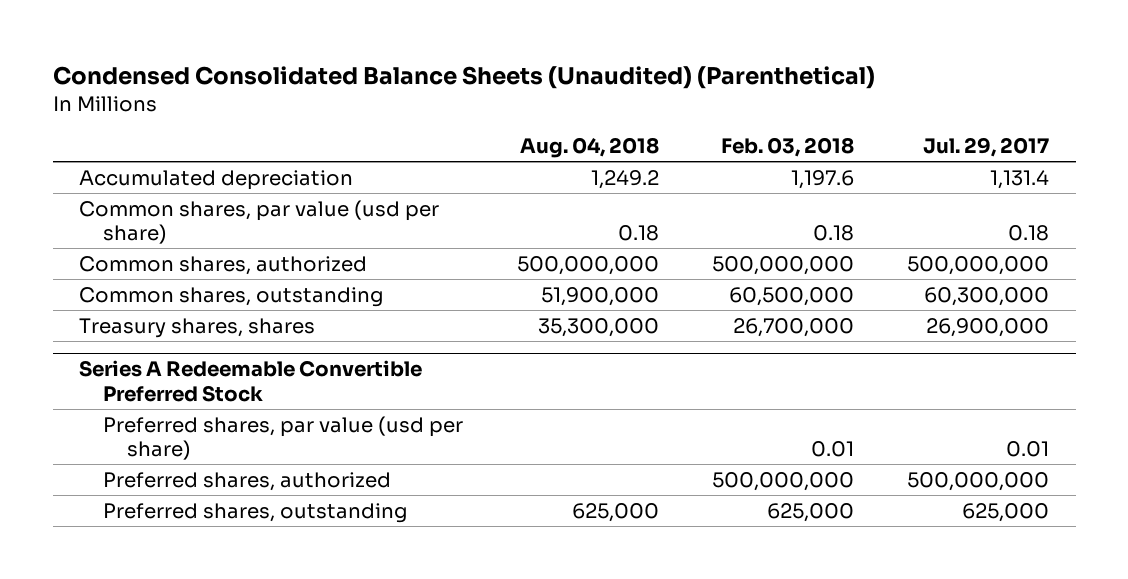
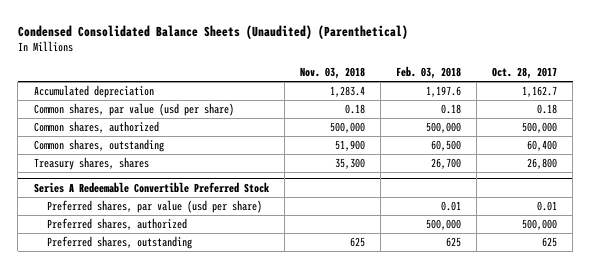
- | Aug. 04, 2018 | Feb. 03, 2018 | Jul. 29, 2017
+ | Nov. 03, 2018 | Feb. 03, 2018 | Oct. 28, 2017
- Common shares, authorized | 500,000,000 | 500,000,000 | 500,000,000
- Common shares, outstanding | 51,900,000 | 60,500,000 | 60,300,000
- Treasury shares, shares | 35,300,000 | 26,700,000 | 26,900,000
+ Common shares, authorized | 500,000 | 500,000 | 500,000
+ Common shares, outstanding | 51,900 | 60,500 | 60,400
+ Treasury shares, shares | 35,300 | 26,700 | 26,800
@ Series A Redeemable Convertible Preferred Stock
- Preferred shares, authorized | | 500,000,000 | 500,000,000
- Preferred shares, outstanding | 625,000 | 625,000 | 625,000
+ Preferred shares, authorized | | 500,000 | 500,000
+ Preferred shares, outstanding | 625 | 625 | 625

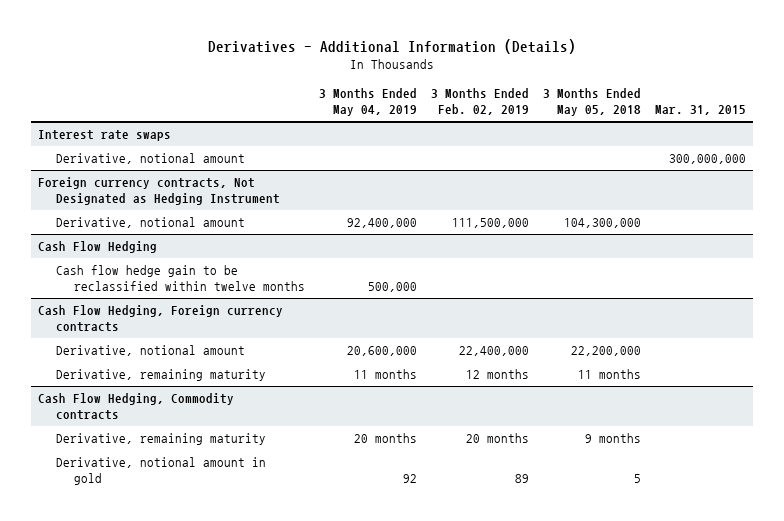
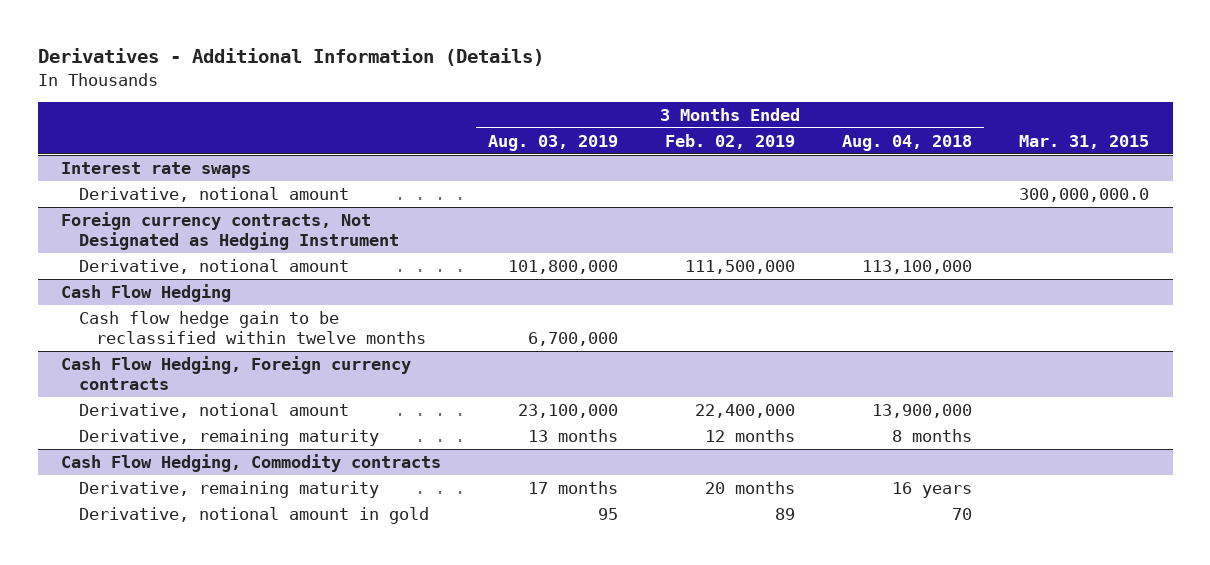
- | 3 Months Ended May 04, 2019 | 3 Months Ended Feb. 02, 2019 | 3 Months Ended May 05, 2018 | Mar. 31, 2015
+ | 3 Months Ended Aug. 03, 2019 | 3 Months Ended Feb. 02, 2019 | 3 Months Ended Aug. 04, 2018 | Mar. 31, 2015
@ Interest rate swaps
- Derivative, notional amount | | | | 300,000,000
+ Derivative, notional amount | | | | 300,000,000.0

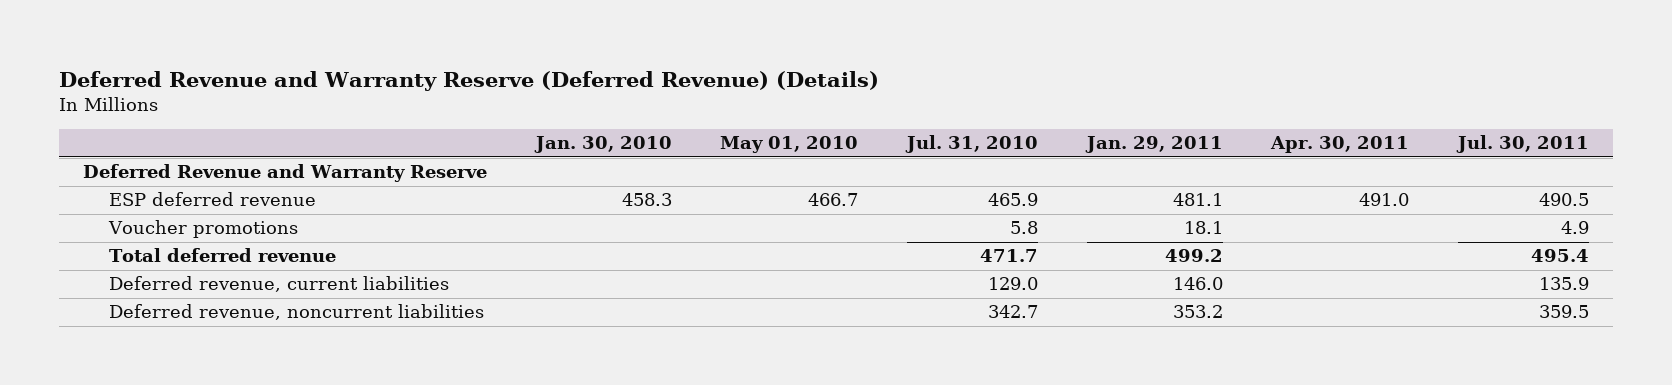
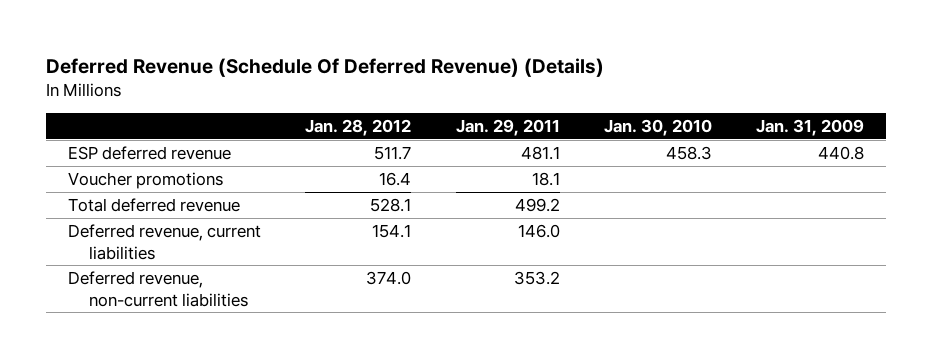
- Deferred Revenue and Warranty Reserve (Deferred Revenue) (Details)
+ Deferred Revenue (Schedule Of Deferred Revenue) (Details)
- | Jan. 30, 2010 | May 01, 2010 | Jul. 31, 2010 | Jan. 29, 2011 | Apr. 30, 2011 | Jul. 30, 2011
+ | Jan. 28, 2012 | Jan. 29, 2011 | Jan. 30, 2010 | Jan. 31, 2009
- Deferred Revenue and Warranty Reserve
- Deferred revenue, noncurrent liabilities | | | 342.7 | 353.2 | | 359.5
+ Deferred revenue, non-current liabilities | 374.0 | 353.2 | |

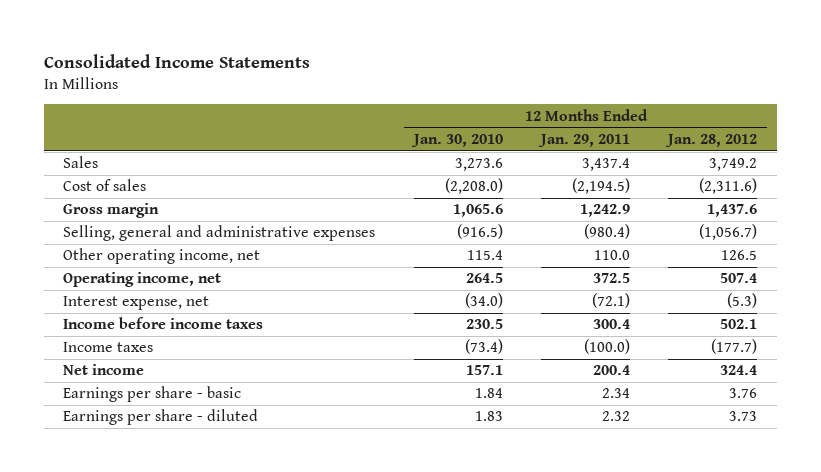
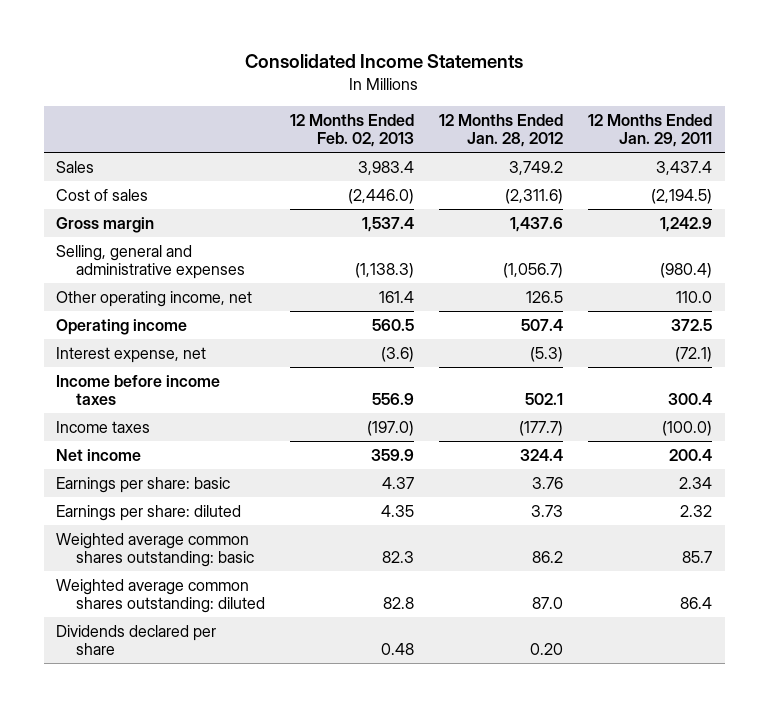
- | 12 Months Ended Jan. 30, 2010 | 12 Months Ended Jan. 29, 2011 | 12 Months Ended Jan. 28, 2012
+ | 12 Months Ended Feb. 02, 2013 | 12 Months Ended Jan. 28, 2012 | 12 Months Ended Jan. 29, 2011
- Operating income, net | 264.5 | 372.5 | 507.4
+ Operating income | 560.5 | 507.4 | 372.5
- Earnings per share - basic | 1.84 | 2.34 | 3.76
- Earnings per share - diluted | 1.83 | 2.32 | 3.73
+ Earnings per share: basic | 4.37 | 3.76 | 2.34
+ Earnings per share: diluted | 4.35 | 3.73 | 2.32
+ Weighted average common shares outstanding: basic | 82.3 | 86.2 | 85.7
+ Weighted average common shares outstanding: diluted | 82.8 | 87.0 | 86.4
+ Dividends declared per share | 0.48 | 0.20 |

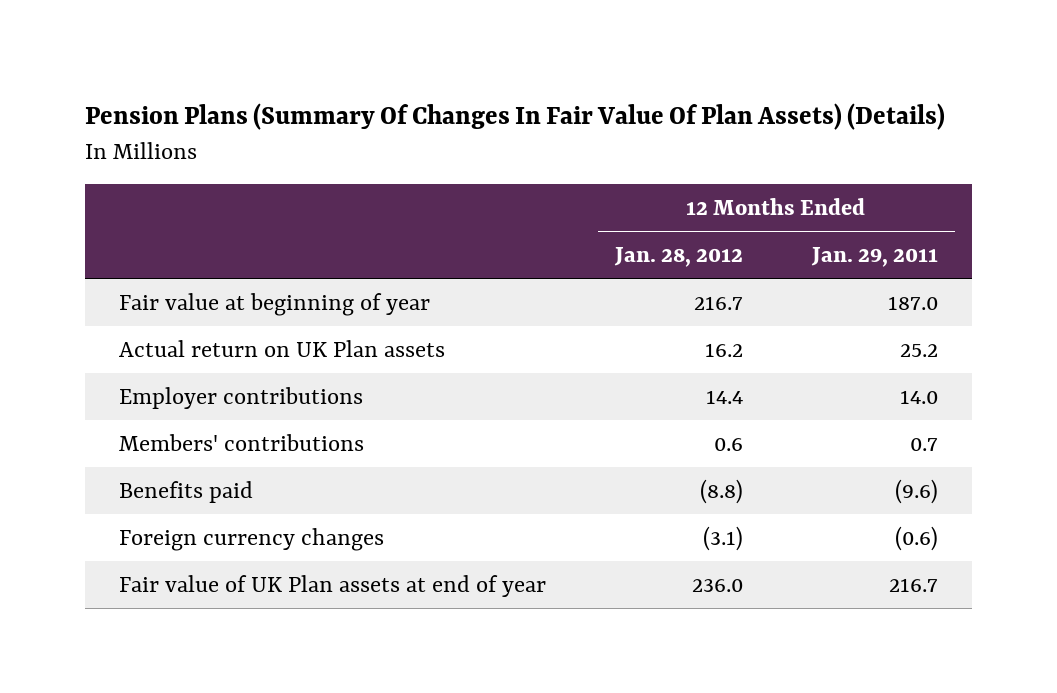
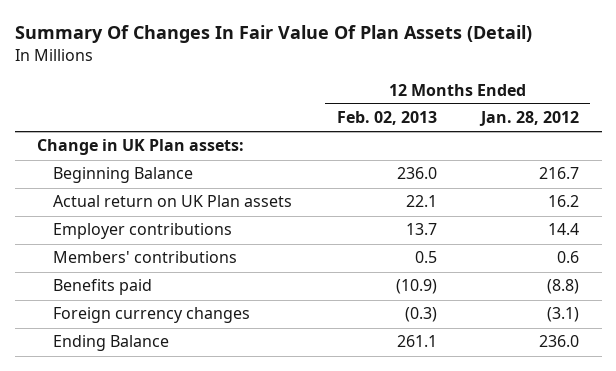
- Pension Plans (Summary Of Changes In Fair Value Of Plan Assets) (Details)
+ Summary Of Changes In Fair Value Of Plan Assets (Detail)
- | 12 Months Ended Jan. 28, 2012 | 12 Months Ended Jan. 29, 2011
+ | 12 Months Ended Feb. 02, 2013 | 12 Months Ended Jan. 28, 2012
- Fair value at beginning of year | 216.7 | 187.0
+ Change in UK Plan assets:
+ Beginning Balance | 236.0 | 216.7
- Fair value of UK Plan assets at end of year | 236.0 | 216.7
+ Ending Balance | 261.1 | 236.0

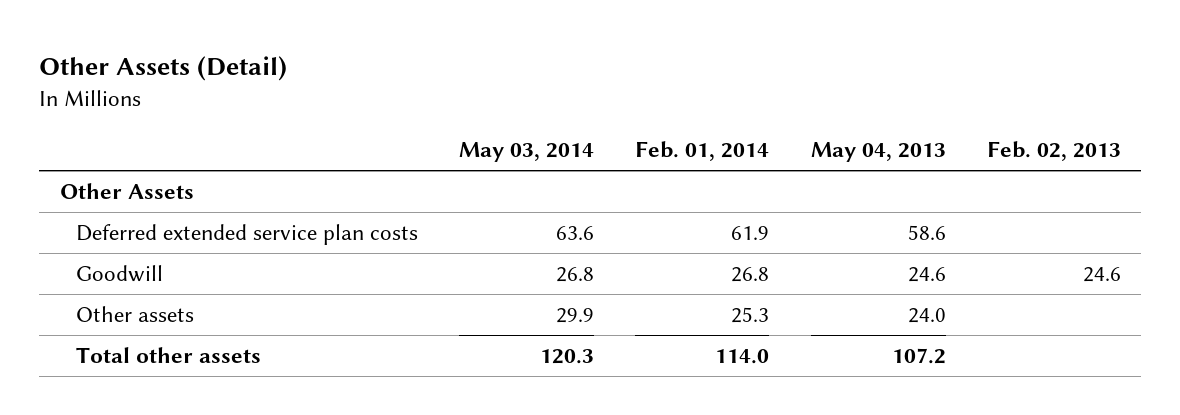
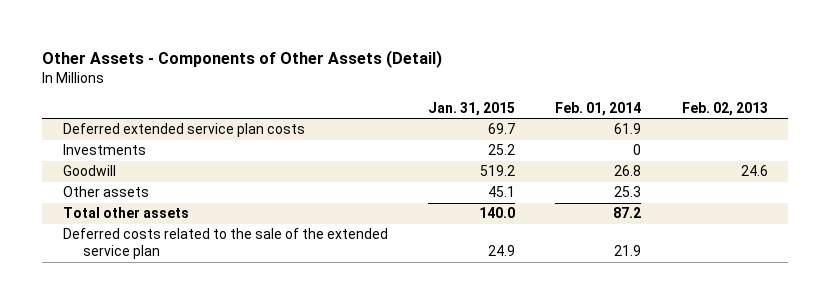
- Other Assets (Detail)
+ Other Assets - Components of Other Assets (Detail)
- | May 03, 2014 | Feb. 01, 2014 | May 04, 2013 | Feb. 02, 2013
+ | Jan. 31, 2015 | Feb. 01, 2014 | Feb. 02, 2013
- Other Assets
+ Investments | 25.2 | 0 |
- Total other assets | 120.3 | 114.0 | 107.2 |
+ Total other assets | 140.0 | 87.2 |
+ Deferred costs related to the sale of the extended service plan | 24.9 | 21.9 |

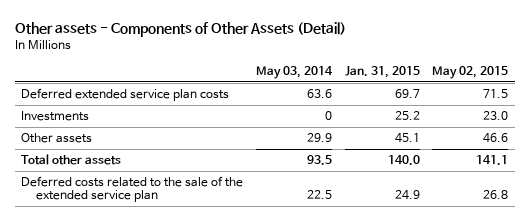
- Other Assets - Components of Other Assets (Detail)
+ Other assets - Components of Other Assets (Detail)
- | Jan. 31, 2015 | Feb. 01, 2014 | Feb. 02, 2013
+ | May 03, 2014 | Jan. 31, 2015 | May 02, 2015
- Goodwill | 519.2 | 26.8 | 24.6

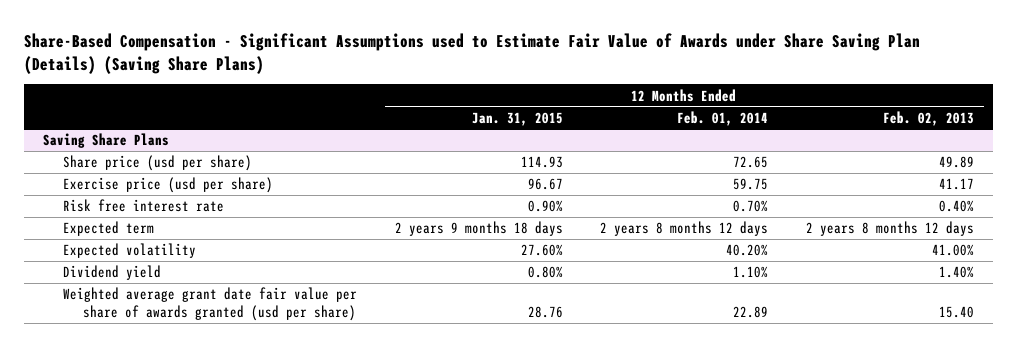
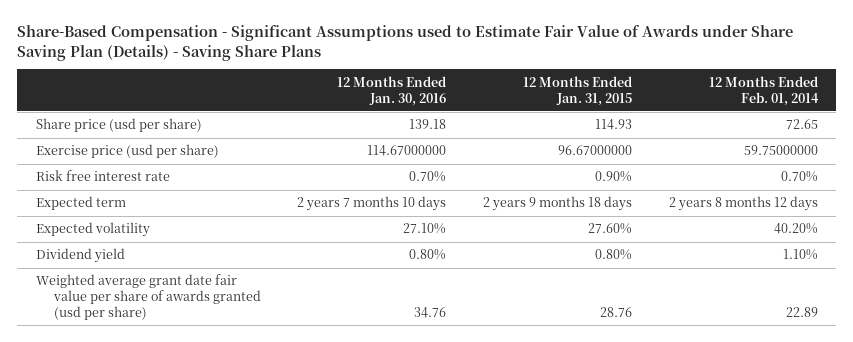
- Share-Based Compensation - Significant Assumptions used to Estimate Fair Value of Awards under Share Saving Plan (Details) (Saving Share Plans)
+ Share-Based Compensation - Significant Assumptions used to Estimate Fair Value of Awards under Share Saving Plan (Details) - Saving Share Plans
- | 12 Months Ended Jan. 31, 2015 | 12 Months Ended Feb. 01, 2014 | 12 Months Ended Feb. 02, 2013
+ | 12 Months Ended Jan. 30, 2016 | 12 Months Ended Jan. 31, 2015 | 12 Months Ended Feb. 01, 2014
- Saving Share Plans
- Exercise price (usd per share) | 96.67 | 59.75 | 41.17
+ Exercise price (usd per share) | 114.67000000 | 96.67000000 | 59.75000000

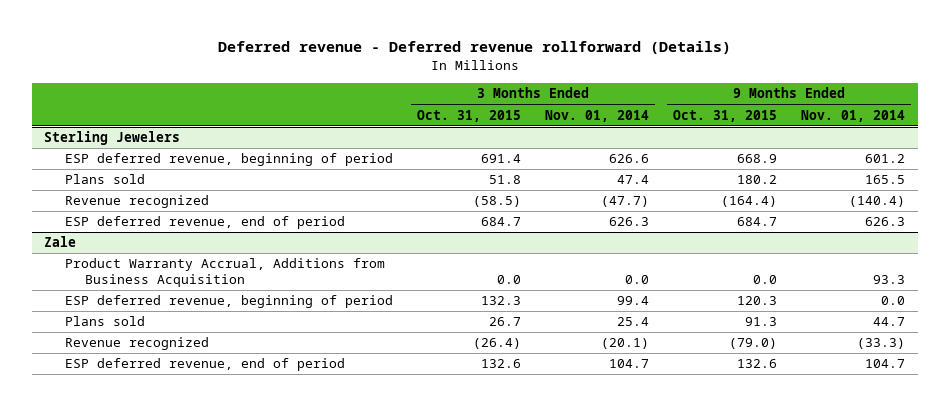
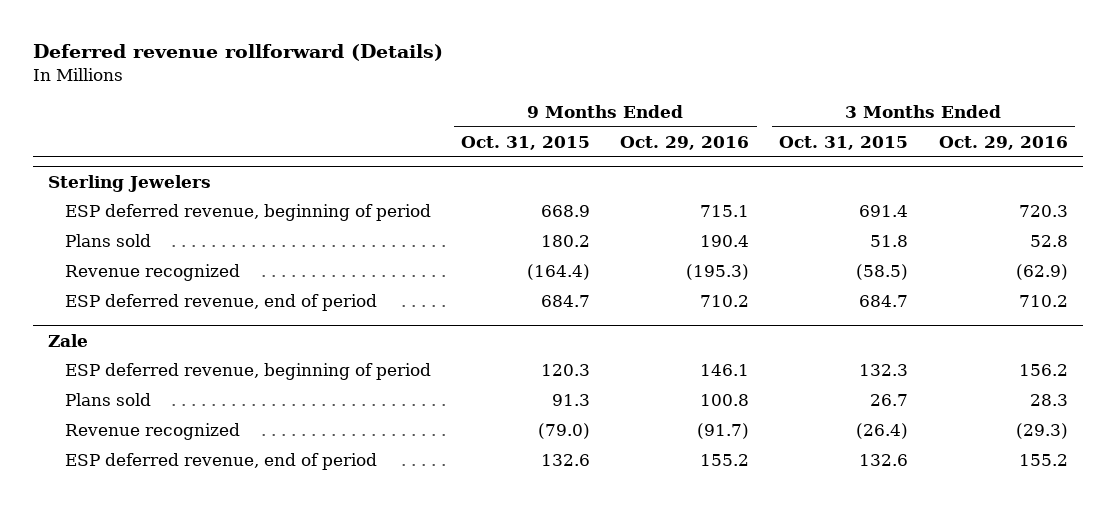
- Deferred revenue - Deferred revenue rollforward (Details)
+ Deferred revenue rollforward (Details)
- | 3 Months Ended Oct. 31, 2015 | 3 Months Ended Nov. 01, 2014 | 9 Months Ended Oct. 31, 2015 | 9 Months Ended Nov. 01, 2014
+ | 9 Months Ended Oct. 31, 2015 | 9 Months Ended Oct. 29, 2016 | 3 Months Ended Oct. 31, 2015 | 3 Months Ended Oct. 29, 2016
@ Zale
- Product Warranty Accrual, Additions from Business Acquisition | 0.0 | 0.0 | 0.0 | 93.3

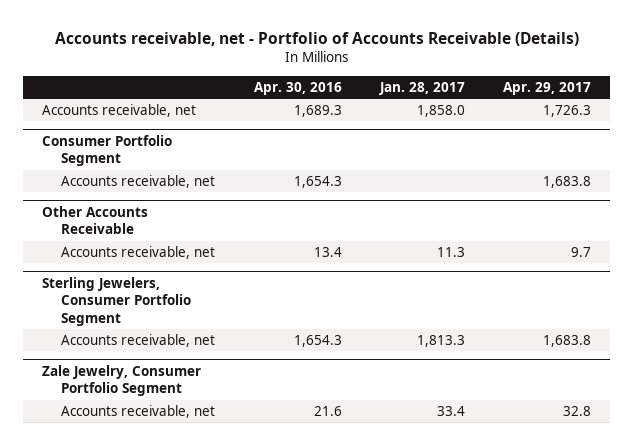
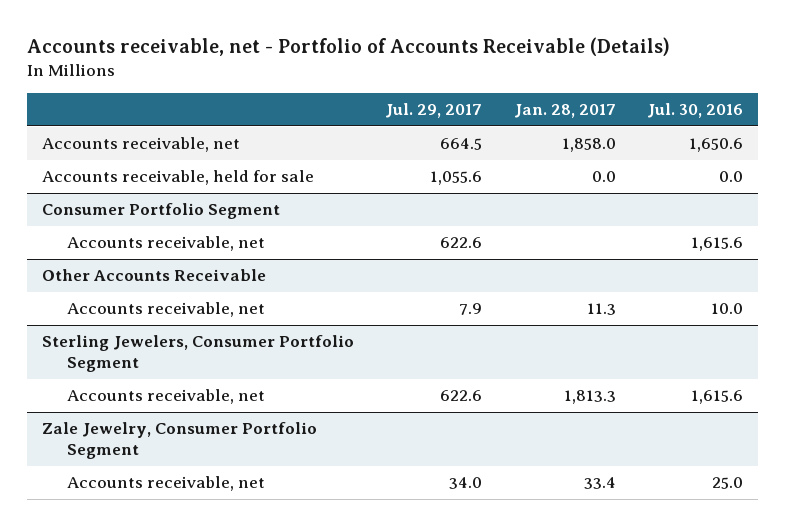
- | Apr. 30, 2016 | Jan. 28, 2017 | Apr. 29, 2017
+ | Jul. 29, 2017 | Jan. 28, 2017 | Jul. 30, 2016
+ Accounts receivable, held for sale | 1,055.6 | 0.0 | 0.0

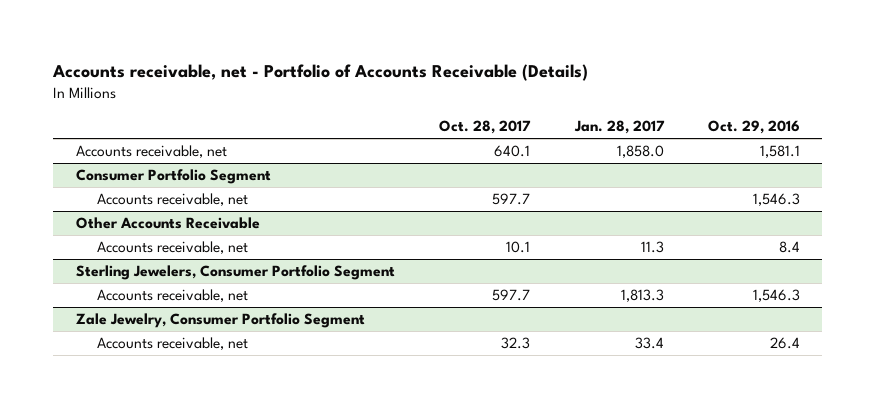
- | Jul. 29, 2017 | Jan. 28, 2017 | Jul. 30, 2016
+ | Oct. 28, 2017 | Jan. 28, 2017 | Oct. 29, 2016
- Accounts receivable, held for sale | 1,055.6 | 0.0 | 0.0

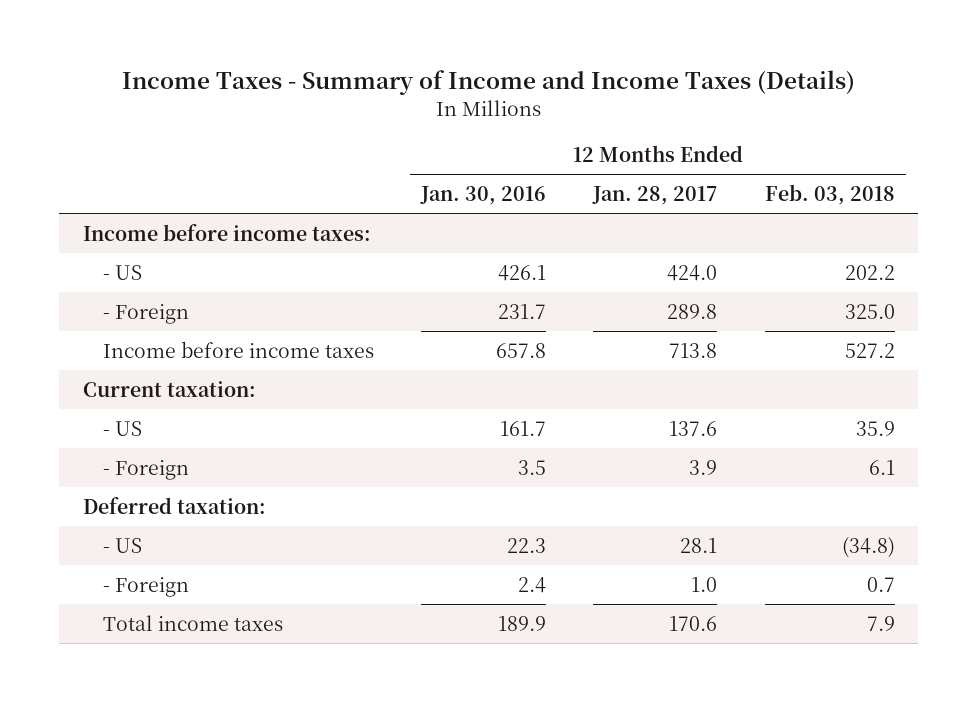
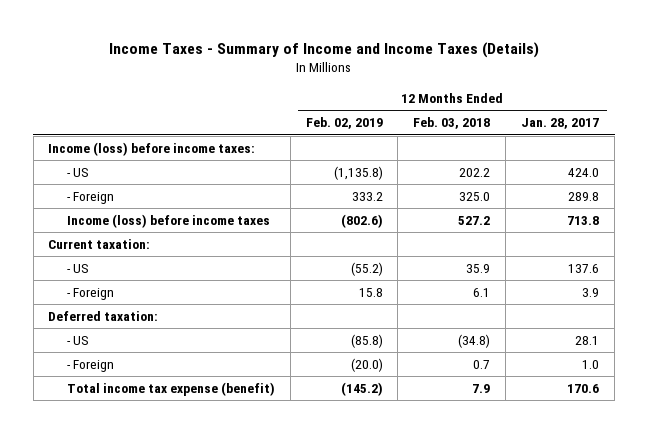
- | 12 Months Ended Jan. 30, 2016 | 12 Months Ended Jan. 28, 2017 | 12 Months Ended Feb. 03, 2018
+ | 12 Months Ended Feb. 02, 2019 | 12 Months Ended Feb. 03, 2018 | 12 Months Ended Jan. 28, 2017
- Income before income taxes:
+ Income (loss) before income taxes:
- Income before income taxes | 657.8 | 713.8 | 527.2
+ Income (loss) before income taxes | (802.6) | 527.2 | 713.8
- Total income taxes | 189.9 | 170.6 | 7.9
+ Total income tax expense (benefit) | (145.2) | 7.9 | 170.6

